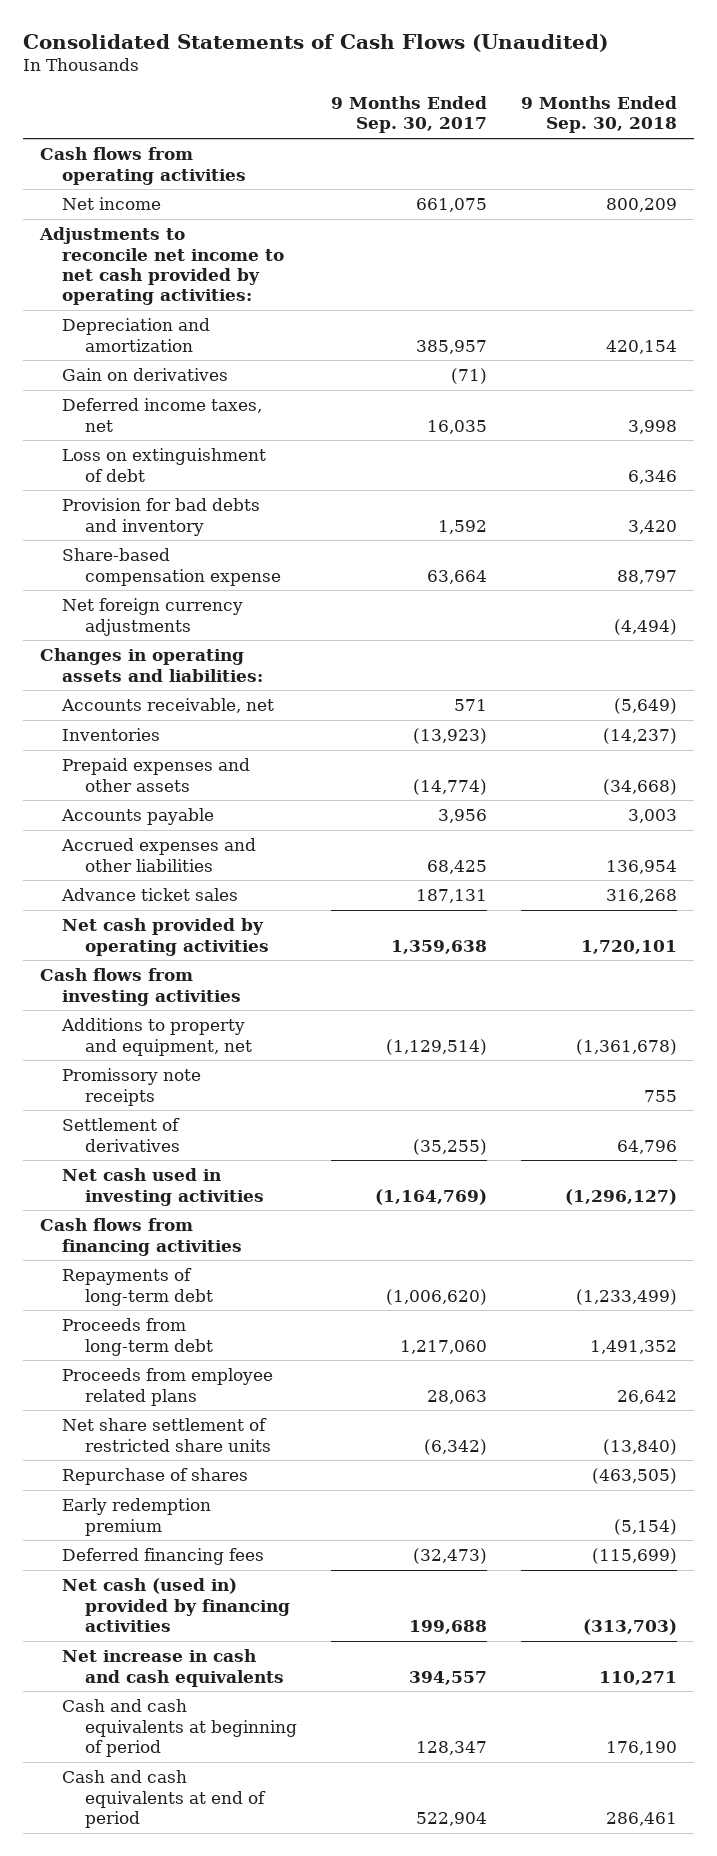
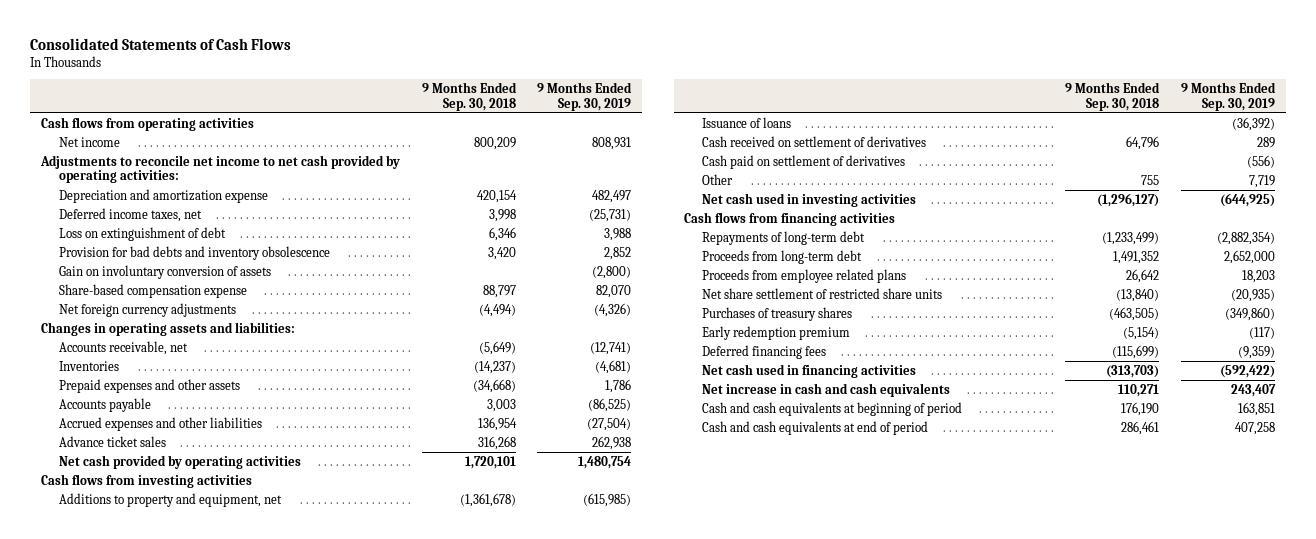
- Consolidated Statements of Cash Flows (Unaudited)
+ Consolidated Statements of Cash Flows
- | 9 Months Ended Sep. 30, 2017 | 9 Months Ended Sep. 30, 2018
+ | 9 Months Ended Sep. 30, 2018 | 9 Months Ended Sep. 30, 2019
- Depreciation and amortization | 385,957 | 420,154
- Gain on derivatives | (71) |
+ Depreciation and amortization expense | 420,154 | 482,497
- Provision for bad debts and inventory | 1,592 | 3,420
+ Provision for bad debts and inventory obsolescence | 3,420 | 2,852
+ Gain on involuntary conversion of assets | | (2,800)
- Promissory note receipts | | 755
- Settlement of derivatives | (35,255) | 64,796
+ Issuance of loans | | (36,392)
+ Cash received on settlement of derivatives | 64,796 | 289
+ Cash paid on settlement of derivatives | | (556)
+ Other | 755 | 7,719
- Repurchase of shares | | (463,505)
+ Purchases of treasury shares | (463,505) | (349,860)
- Net cash (used in) provided by financing activities | 199,688 | (313,703)
+ Net cash used in financing activities | (313,703) | (592,422)

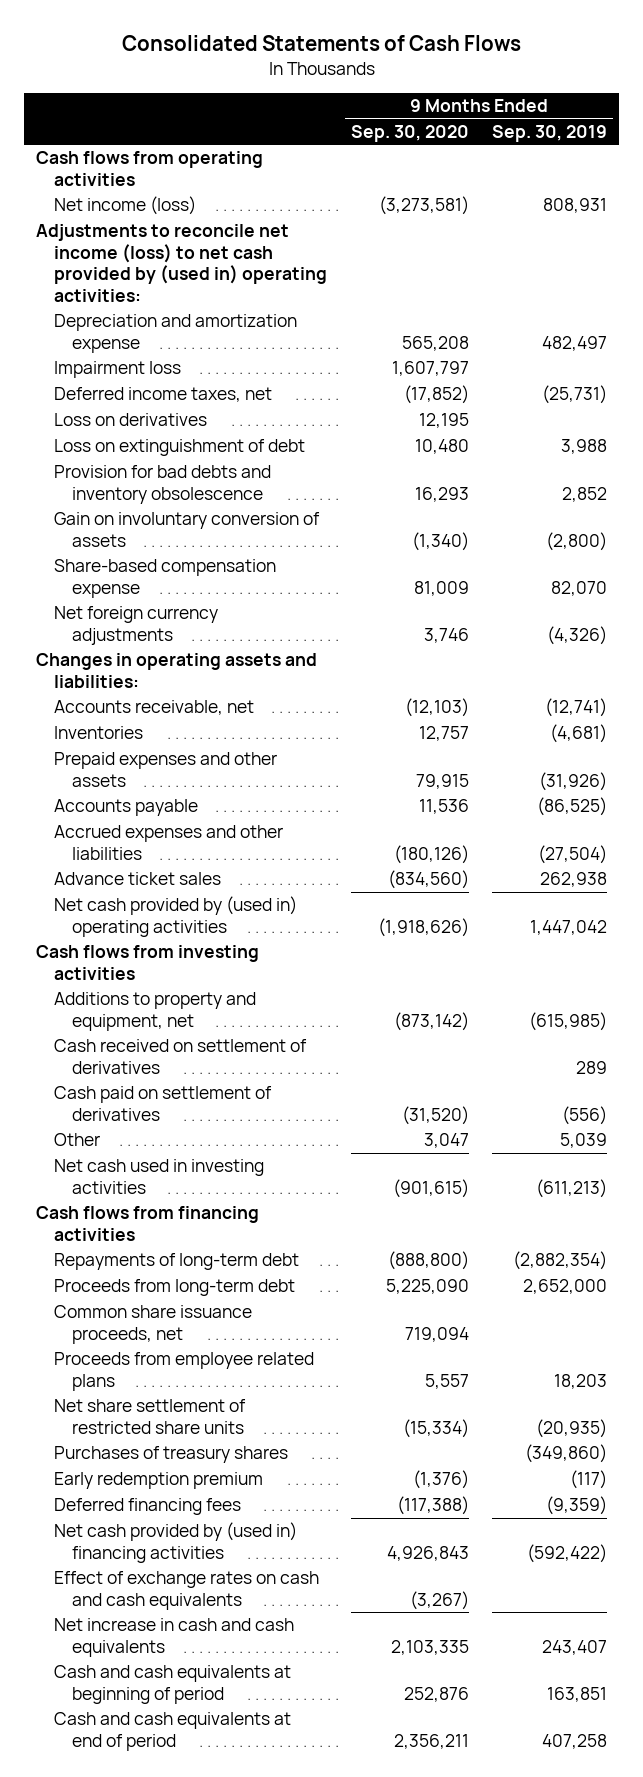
- | 9 Months Ended Sep. 30, 2018 | 9 Months Ended Sep. 30, 2019
+ | 9 Months Ended Sep. 30, 2020 | 9 Months Ended Sep. 30, 2019
- Net income | 800,209 | 808,931
- Adjustments to reconcile net income to net cash provided by operating activities:
+ Net income (loss) | (3,273,581) | 808,931
+ Adjustments to reconcile net income (loss) to net cash provided by (used in) operating activities:
+ Impairment loss | 1,607,797 |
+ Loss on derivatives | 12,195 |
- Prepaid expenses and other assets | (34,668) | 1,786
+ Prepaid expenses and other assets | 79,915 | (31,926)
- Net cash provided by operating activities | 1,720,101 | 1,480,754
+ Net cash provided by (used in) operating activities | (1,918,626) | 1,447,042
- Issuance of loans | | (36,392)
- Other | 755 | 7,719
- Net cash used in investing activities | (1,296,127) | (644,925)
+ Other | 3,047 | 5,039
+ Net cash used in investing activities | (901,615) | (611,213)
+ Common share issuance proceeds, net | 719,094 |
- Net cash used in financing activities | (313,703) | (592,422)
+ Net cash provided by (used in) financing activities | 4,926,843 | (592,422)
+ Effect of exchange rates on cash and cash equivalents | (3,267) |

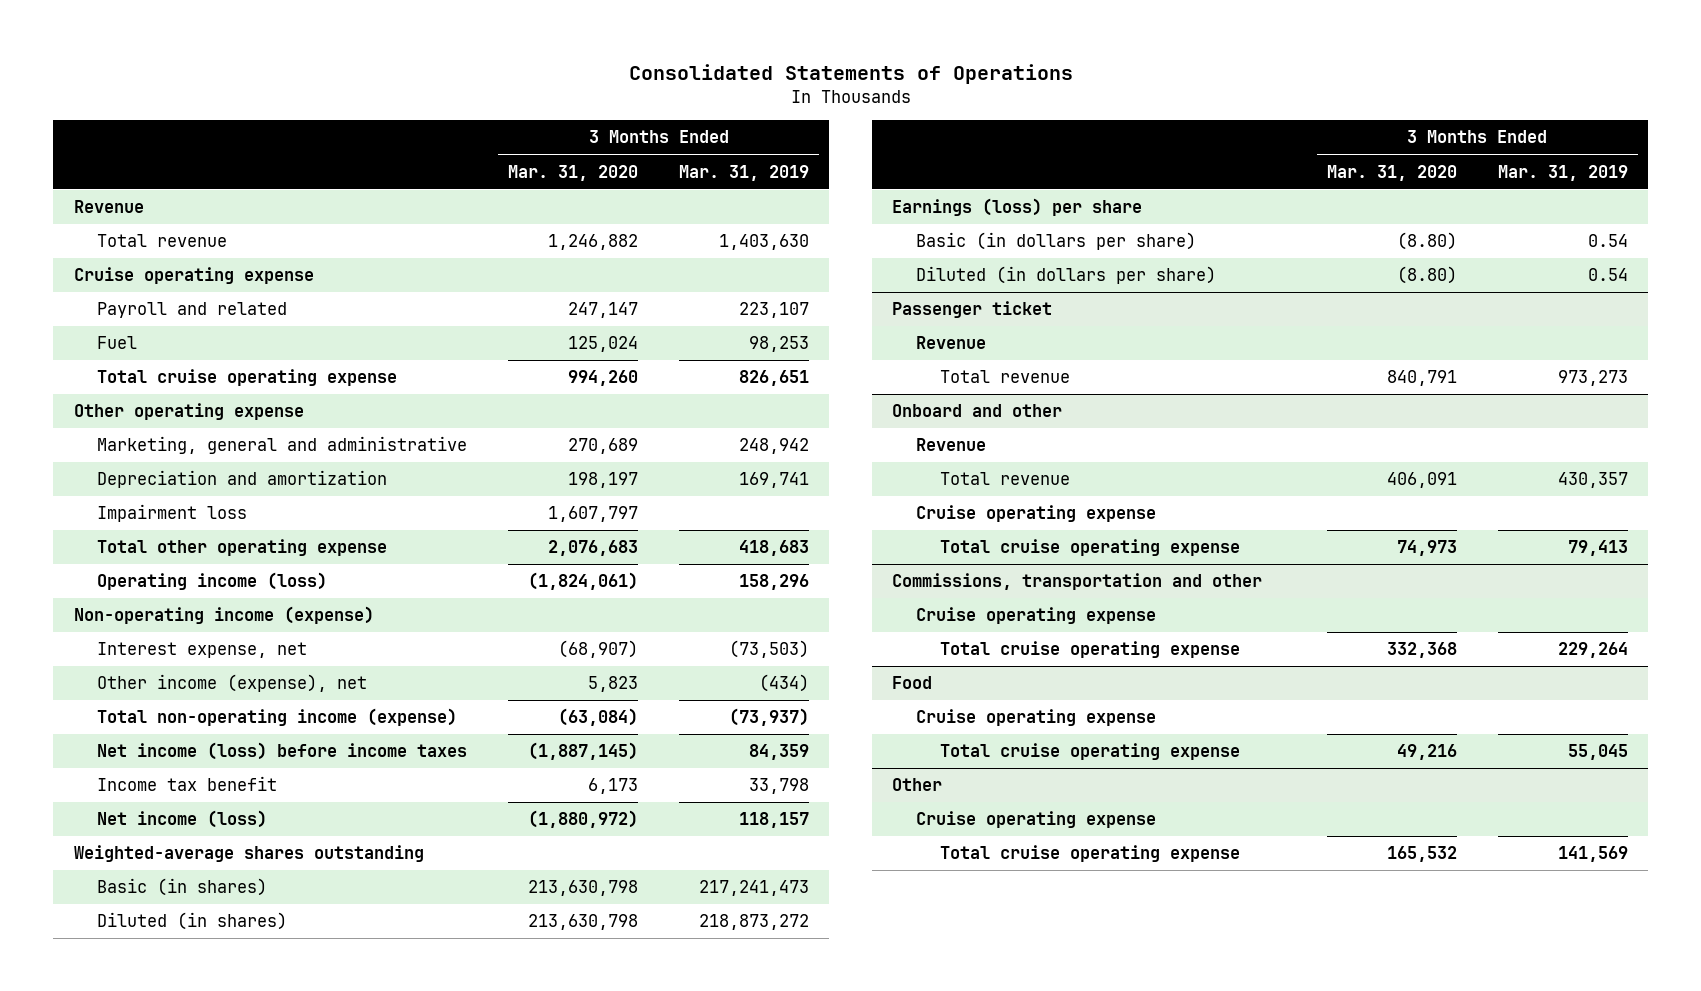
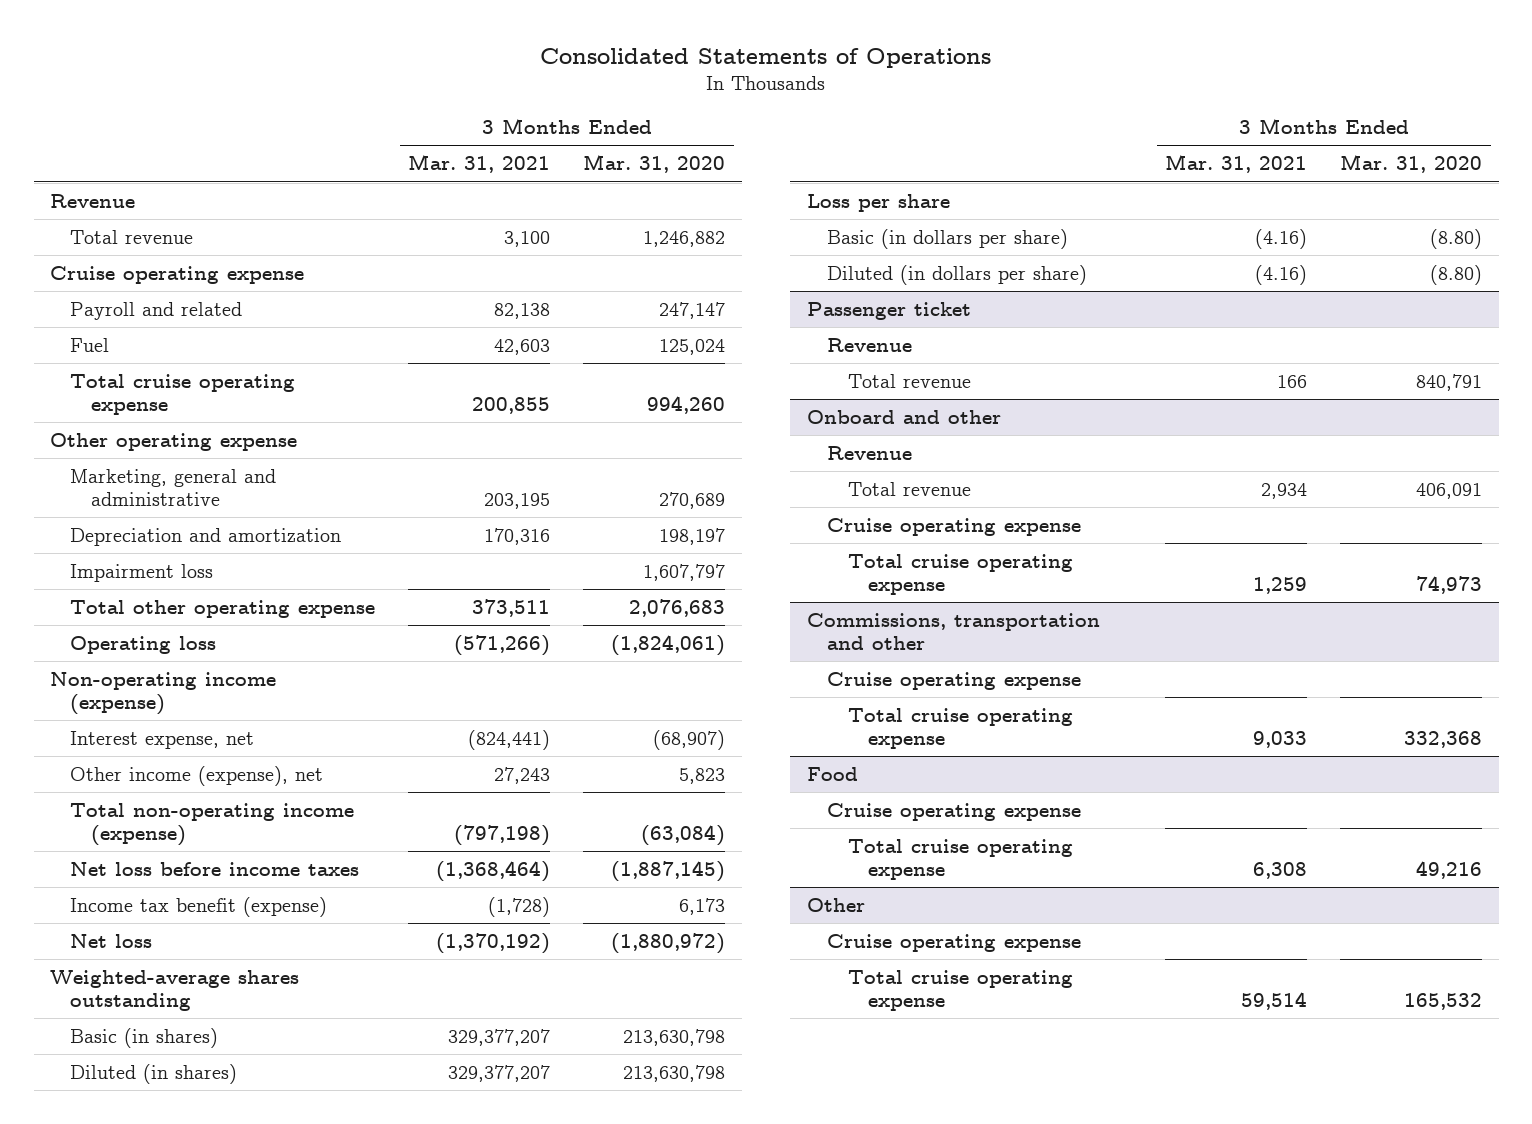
- | 3 Months Ended Mar. 31, 2020 | 3 Months Ended Mar. 31, 2019
+ | 3 Months Ended Mar. 31, 2021 | 3 Months Ended Mar. 31, 2020
- Operating income (loss) | (1,824,061) | 158,296
+ Operating loss | (571,266) | (1,824,061)
- Net income (loss) before income taxes | (1,887,145) | 84,359
- Income tax benefit | 6,173 | 33,798
- Net income (loss) | (1,880,972) | 118,157
+ Net loss before income taxes | (1,368,464) | (1,887,145)
+ Income tax benefit (expense) | (1,728) | 6,173
+ Net loss | (1,370,192) | (1,880,972)
- Earnings (loss) per share
+ Loss per share

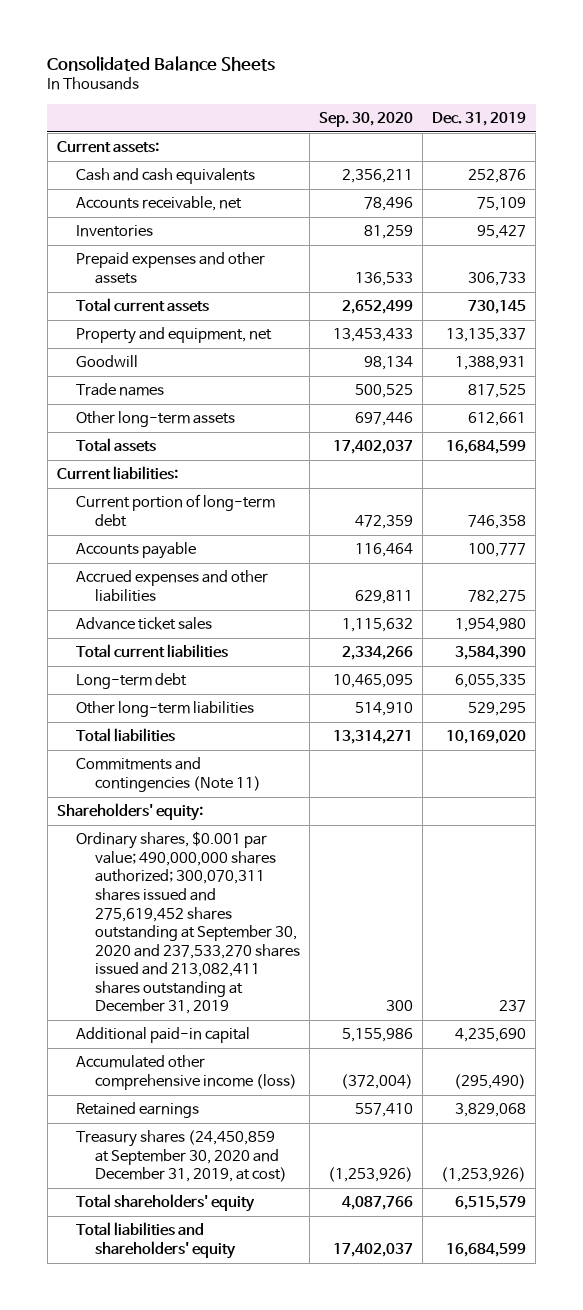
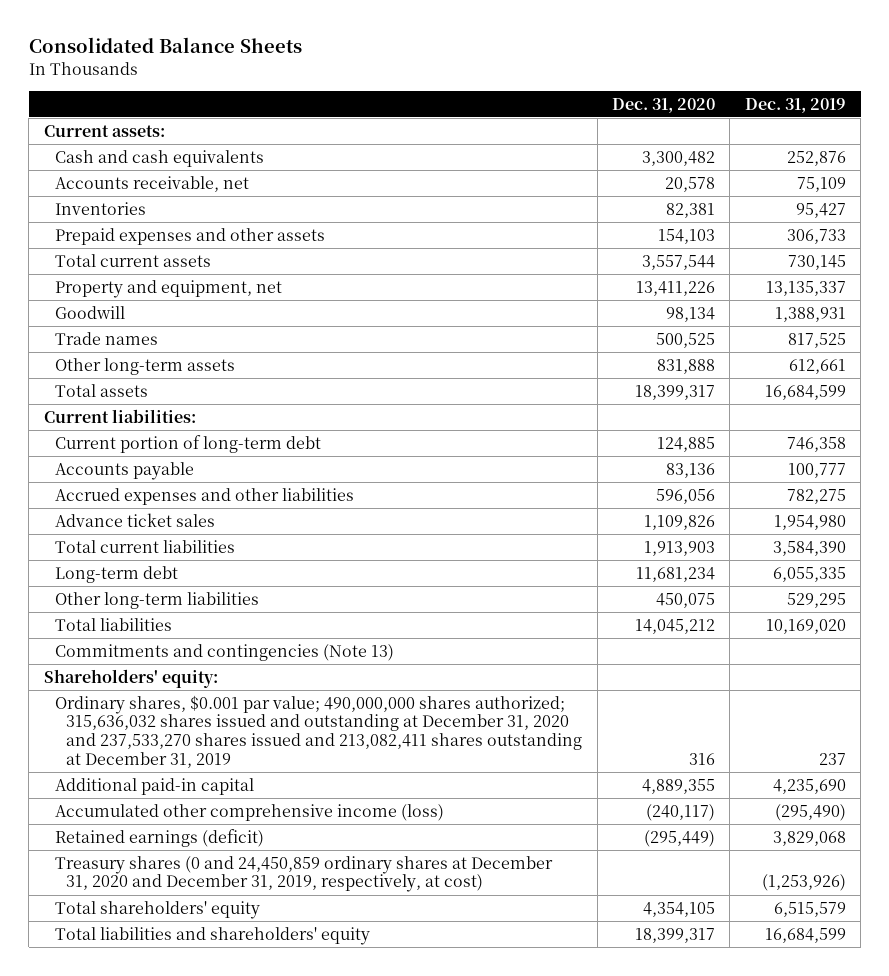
- | Sep. 30, 2020 | Dec. 31, 2019
+ | Dec. 31, 2020 | Dec. 31, 2019
- Commitments and contingencies (Note 11)
+ Commitments and contingencies (Note 13)
- Ordinary shares, $0.001 par value; 490,000,000 shares authorized; 300,070,311 shares issued and 275,619,452 shares outstanding at September 30, 2020 and 237,533,270 shares issued and 213,082,411 shares outstanding at December 31, 2019 | 300 | 237
+ Ordinary shares, $0.001 par value; 490,000,000 shares authorized; 315,636,032 shares issued and outstanding at December 31, 2020 and 237,533,270 shares issued and 213,082,411 shares outstanding at December 31, 2019 | 316 | 237
- Retained earnings | 557,410 | 3,829,068
- Treasury shares (24,450,859 at September 30, 2020 and December 31, 2019, at cost) | (1,253,926) | (1,253,926)
+ Retained earnings (deficit) | (295,449) | 3,829,068
+ Treasury shares (0 and 24,450,859 ordinary shares at December 31, 2020 and December 31, 2019, respectively, at cost) | | (1,253,926)

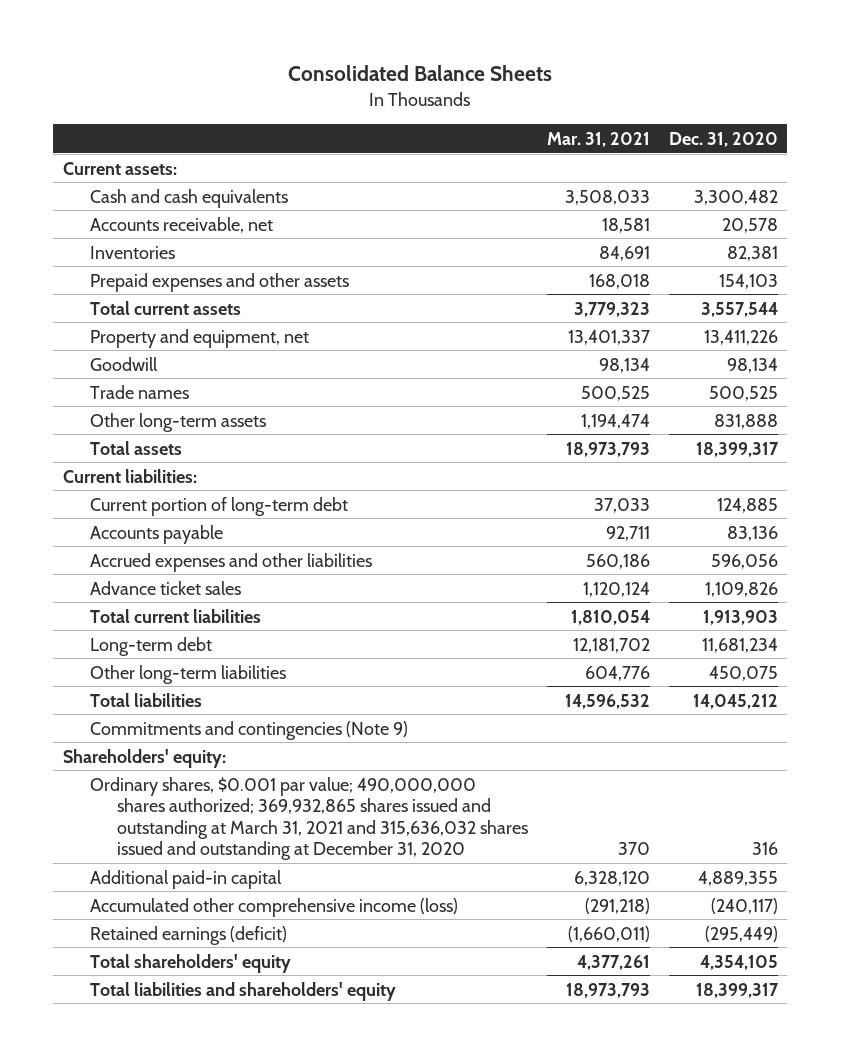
- | Dec. 31, 2020 | Dec. 31, 2019
+ | Mar. 31, 2021 | Dec. 31, 2020
- Commitments and contingencies (Note 13)
+ Commitments and contingencies (Note 9)
- Ordinary shares, $0.001 par value; 490,000,000 shares authorized; 315,636,032 shares issued and outstanding at December 31, 2020 and 237,533,270 shares issued and 213,082,411 shares outstanding at December 31, 2019 | 316 | 237
+ Ordinary shares, $0.001 par value; 490,000,000 shares authorized; 369,932,865 shares issued and outstanding at March 31, 2021 and 315,636,032 shares issued and outstanding at December 31, 2020 | 370 | 316
- Treasury shares (0 and 24,450,859 ordinary shares at December 31, 2020 and December 31, 2019, respectively, at cost) | | (1,253,926)

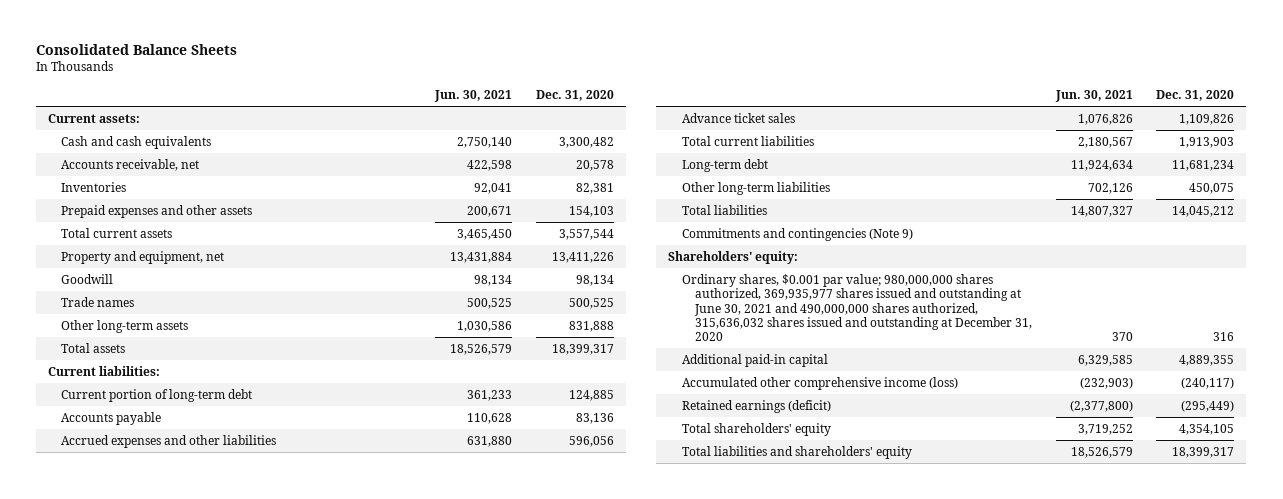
- | Mar. 31, 2021 | Dec. 31, 2020
+ | Jun. 30, 2021 | Dec. 31, 2020
- Ordinary shares, $0.001 par value; 490,000,000 shares authorized; 369,932,865 shares issued and outstanding at March 31, 2021 and 315,636,032 shares issued and outstanding at December 31, 2020 | 370 | 316
+ Ordinary shares, $0.001 par value; 980,000,000 shares authorized, 369,935,977 shares issued and outstanding at June 30, 2021 and 490,000,000 shares authorized, 315,636,032 shares issued and outstanding at December 31, 2020 | 370 | 316

